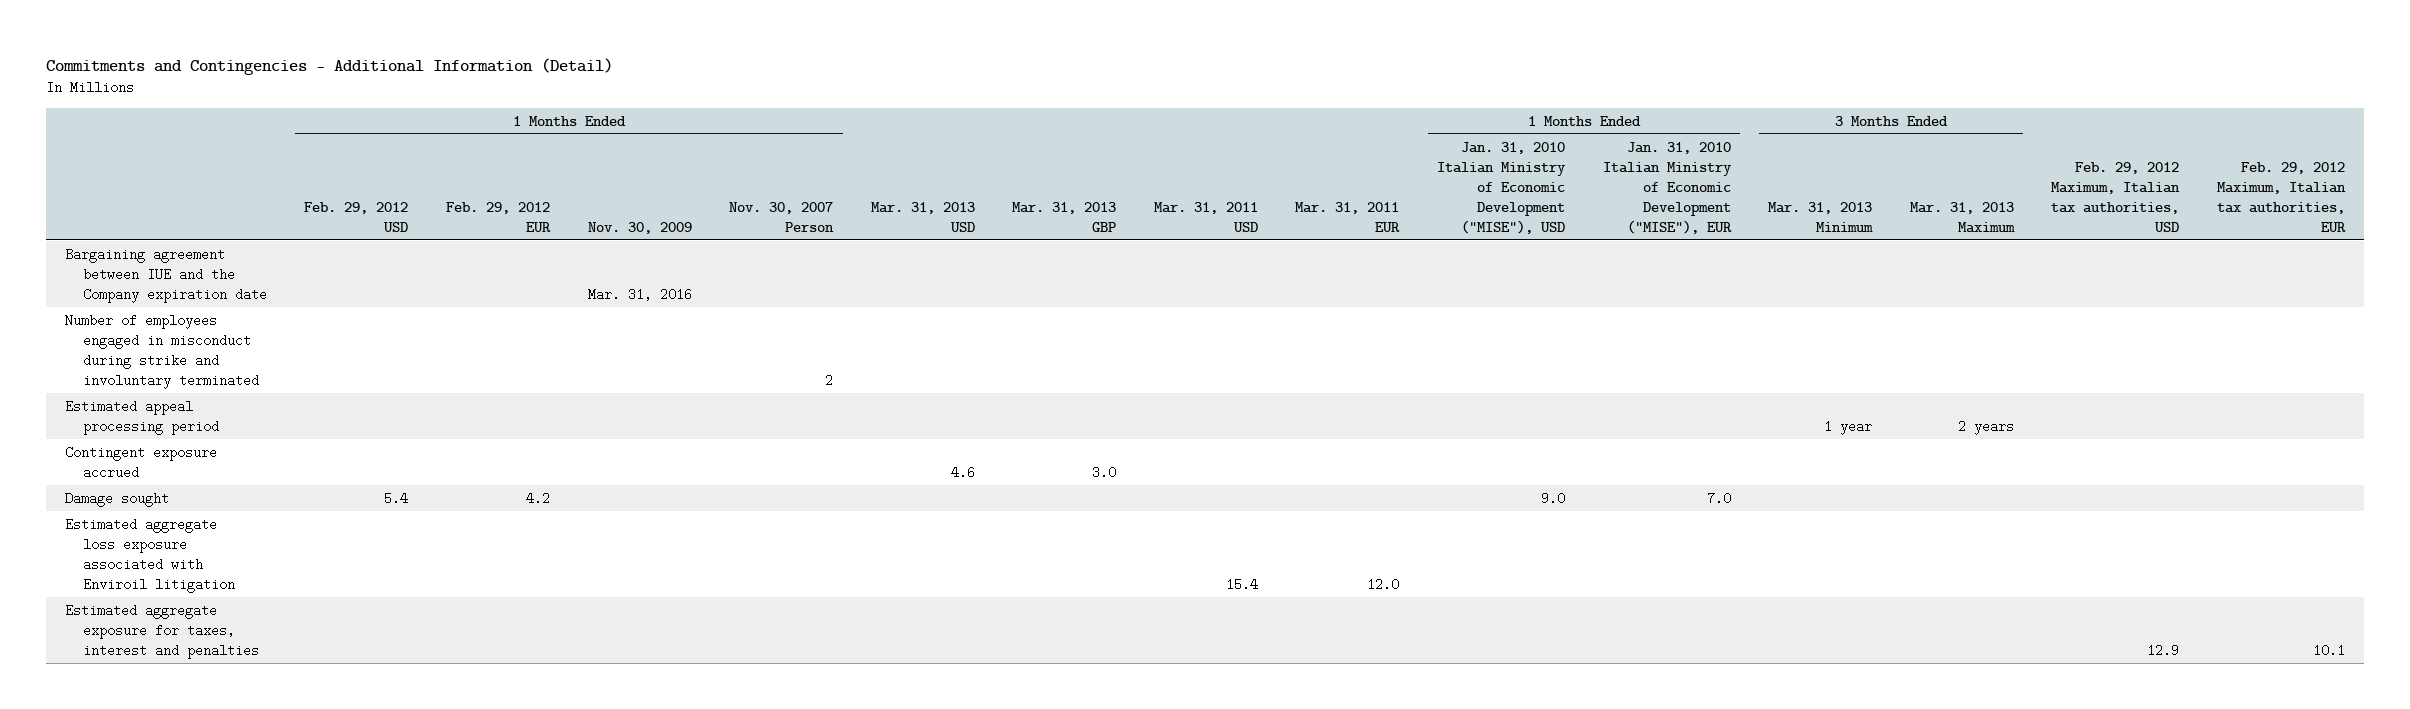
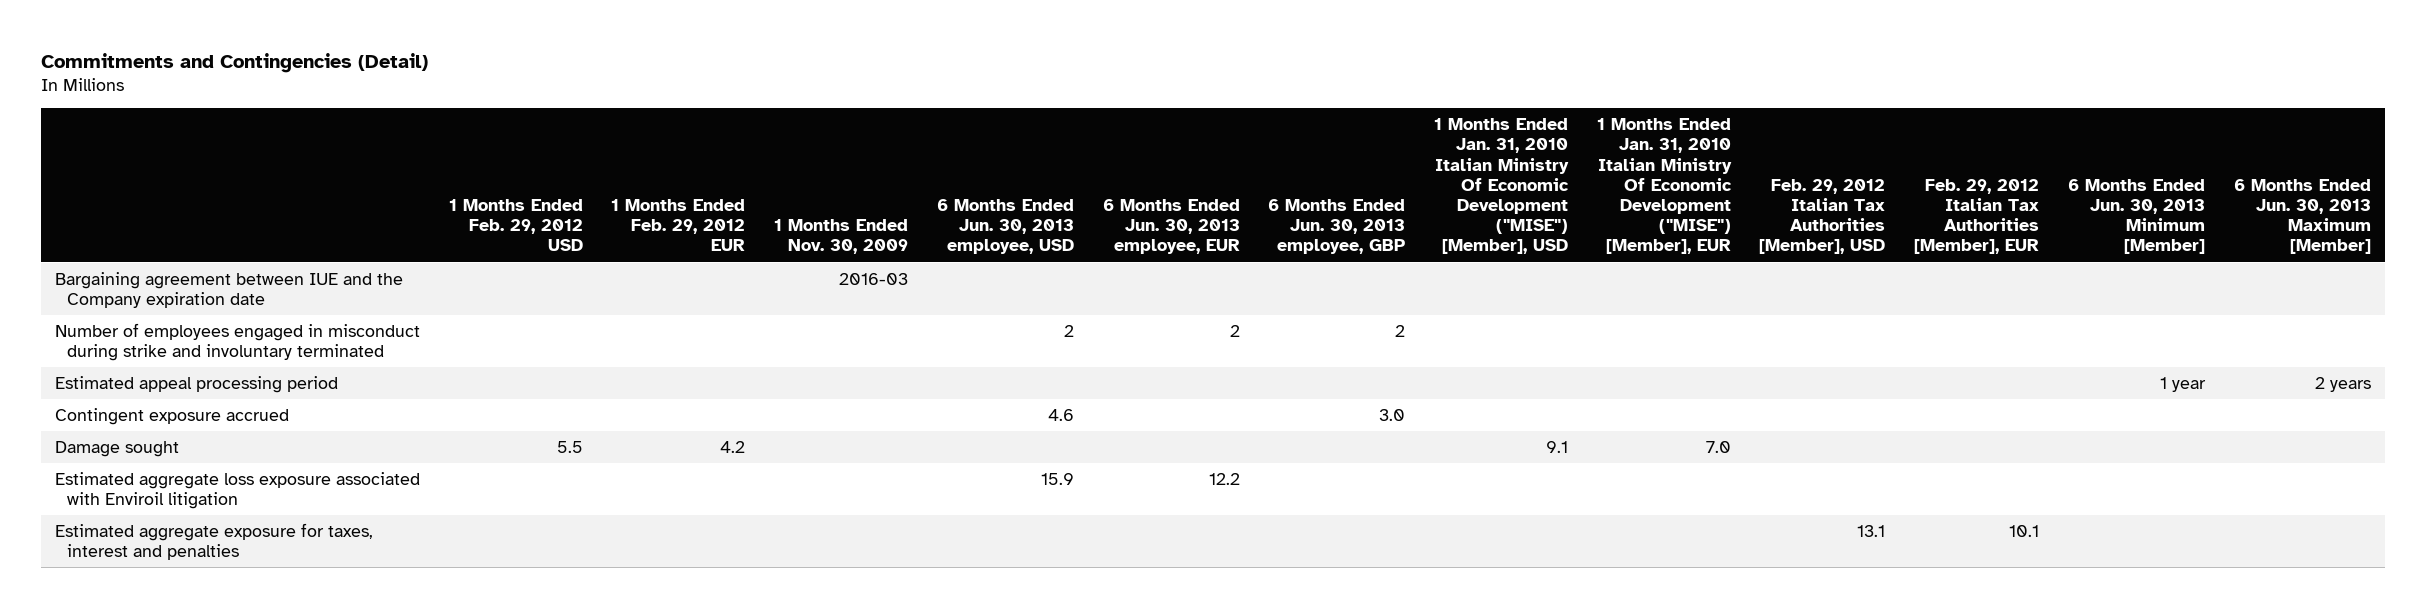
- Commitments and Contingencies - Additional Information (Detail)
+ Commitments and Contingencies (Detail)
- | 1 Months Ended Feb. 29, 2012 USD | 1 Months Ended Feb. 29, 2012 EUR | 1 Months Ended Nov. 30, 2009 | 1 Months Ended Nov. 30, 2007 Person | Mar. 31, 2013 USD | Mar. 31, 2013 GBP | Mar. 31, 2011 USD | Mar. 31, 2011 EUR | 1 Months Ended Jan. 31, 2010 Italian Ministry of Economic Development ("MISE"), USD | 1 Months Ended Jan. 31, 2010 Italian Ministry of Economic Development ("MISE"), EUR | 3 Months Ended Mar. 31, 2013 Minimum | 3 Months Ended Mar. 31, 2013 Maximum | Feb. 29, 2012 Maximum, Italian tax authorities, USD | Feb. 29, 2012 Maximum, Italian tax authorities, EUR
+ | 1 Months Ended Feb. 29, 2012 USD | 1 Months Ended Feb. 29, 2012 EUR | 1 Months Ended Nov. 30, 2009 | 6 Months Ended Jun. 30, 2013 employee, USD | 6 Months Ended Jun. 30, 2013 employee, EUR | 6 Months Ended Jun. 30, 2013 employee, GBP | 1 Months Ended Jan. 31, 2010 Italian Ministry Of Economic Development ("MISE") [Member], USD | 1 Months Ended Jan. 31, 2010 Italian Ministry Of Economic Development ("MISE") [Member], EUR | Feb. 29, 2012 Italian Tax Authorities [Member], USD | Feb. 29, 2012 Italian Tax Authorities [Member], EUR | 6 Months Ended Jun. 30, 2013 Minimum [Member] | 6 Months Ended Jun. 30, 2013 Maximum [Member]
- Bargaining agreement between IUE and the Company expiration date | | | Mar. 31, 2016 | | | | | | | | | | |
+ Bargaining agreement between IUE and the Company expiration date | | | 2016-03 | | | | | | | | |
- Damage sought | 5.4 | 4.2 | | | | | | | 9.0 | 7.0 | | | |
+ Damage sought | 5.5 | 4.2 | | | | | 9.1 | 7.0 | | | |

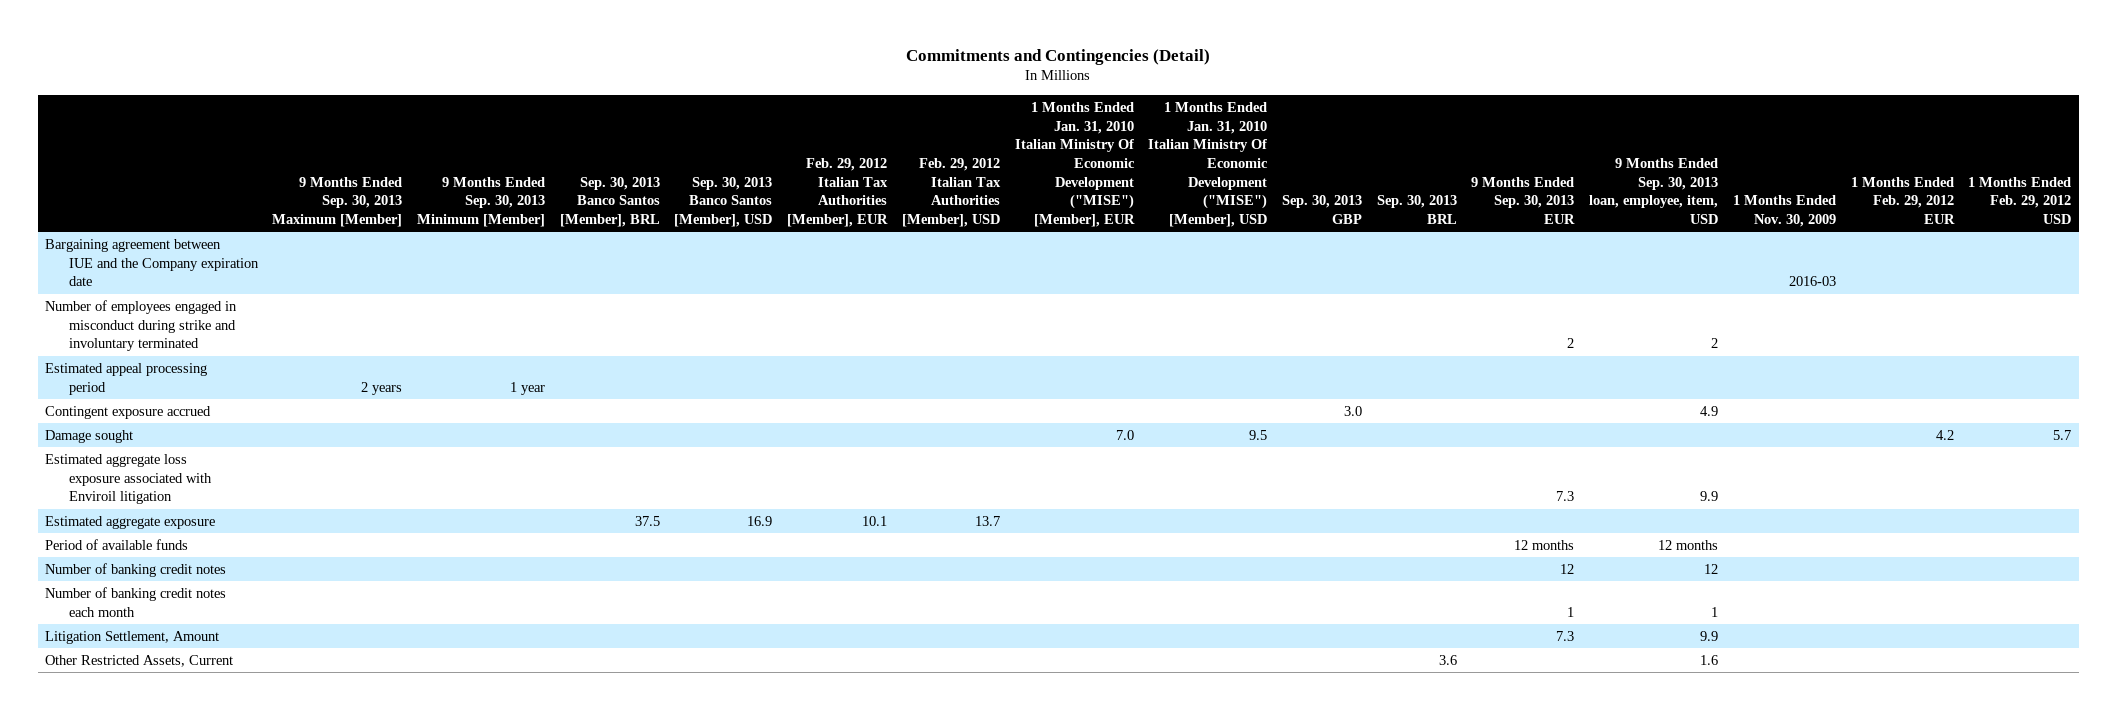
- | 1 Months Ended Feb. 29, 2012 USD | 1 Months Ended Feb. 29, 2012 EUR | 1 Months Ended Nov. 30, 2009 | 6 Months Ended Jun. 30, 2013 employee, USD | 6 Months Ended Jun. 30, 2013 employee, EUR | 6 Months Ended Jun. 30, 2013 employee, GBP | 1 Months Ended Jan. 31, 2010 Italian Ministry Of Economic Development ("MISE") [Member], USD | 1 Months Ended Jan. 31, 2010 Italian Ministry Of Economic Development ("MISE") [Member], EUR | Feb. 29, 2012 Italian Tax Authorities [Member], USD | Feb. 29, 2012 Italian Tax Authorities [Member], EUR | 6 Months Ended Jun. 30, 2013 Minimum [Member] | 6 Months Ended Jun. 30, 2013 Maximum [Member]
+ | 9 Months Ended Sep. 30, 2013 Maximum [Member] | 9 Months Ended Sep. 30, 2013 Minimum [Member] | Sep. 30, 2013 Banco Santos [Member], BRL | Sep. 30, 2013 Banco Santos [Member], USD | Feb. 29, 2012 Italian Tax Authorities [Member], EUR | Feb. 29, 2012 Italian Tax Authorities [Member], USD | 1 Months Ended Jan. 31, 2010 Italian Ministry Of Economic Development ("MISE") [Member], EUR | 1 Months Ended Jan. 31, 2010 Italian Ministry Of Economic Development ("MISE") [Member], USD | Sep. 30, 2013 GBP | Sep. 30, 2013 BRL | 9 Months Ended Sep. 30, 2013 EUR | 9 Months Ended Sep. 30, 2013 loan, employee, item, USD | 1 Months Ended Nov. 30, 2009 | 1 Months Ended Feb. 29, 2012 EUR | 1 Months Ended Feb. 29, 2012 USD
- Damage sought | 5.5 | 4.2 | | | | | 9.1 | 7.0 | | | |
+ Damage sought | | | | | | | 7.0 | 9.5 | | | | | | 4.2 | 5.7
- Estimated aggregate exposure for taxes, interest and penalties | | | | | | | | | 13.1 | 10.1 | |
+ Estimated aggregate exposure | | | 37.5 | 16.9 | 10.1 | 13.7 | | | | | | | | |
+ Period of available funds | | | | | | | | | | | 12 months | 12 months | | |
+ Number of banking credit notes | | | | | | | | | | | 12 | 12 | | |
+ Number of banking credit notes each month | | | | | | | | | | | 1 | 1 | | |
+ Litigation Settlement, Amount | | | | | | | | | | | 7.3 | 9.9 | | |
+ Other Restricted Assets, Current | | | | | | | | | | 3.6 | | 1.6 | | |

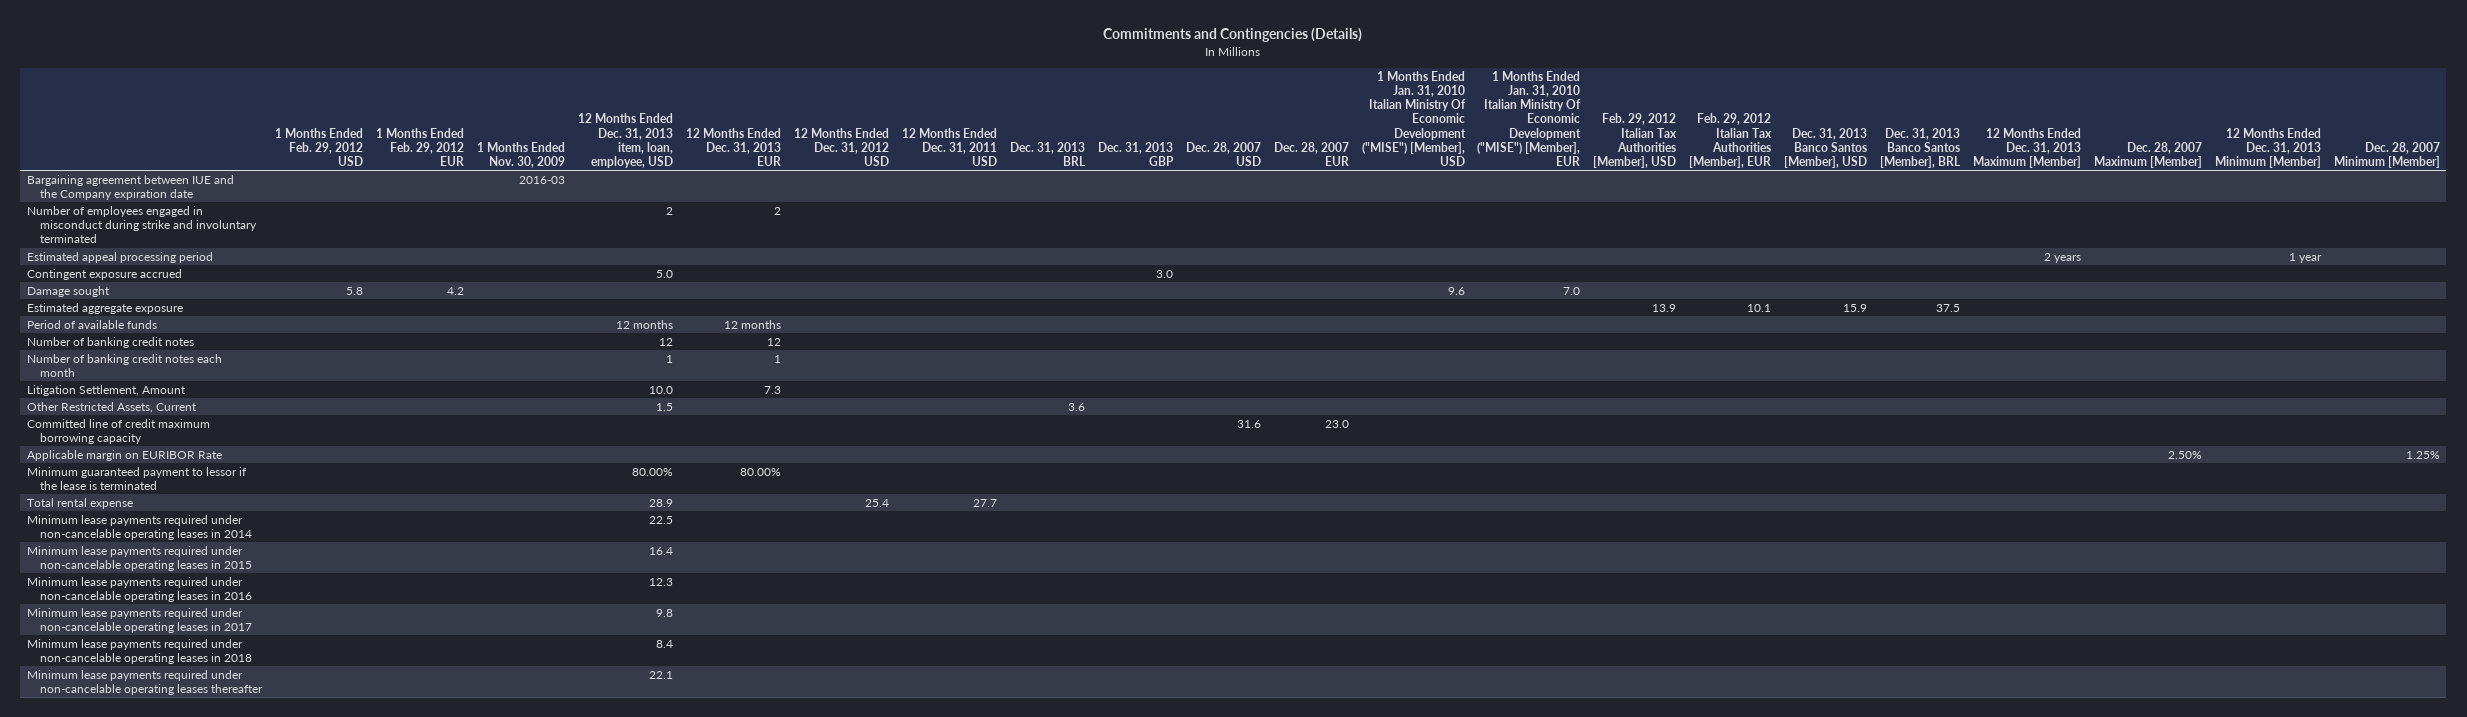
- Commitments and Contingencies (Detail)
+ Commitments and Contingencies (Details)
- | 9 Months Ended Sep. 30, 2013 Maximum [Member] | 9 Months Ended Sep. 30, 2013 Minimum [Member] | Sep. 30, 2013 Banco Santos [Member], BRL | Sep. 30, 2013 Banco Santos [Member], USD | Feb. 29, 2012 Italian Tax Authorities [Member], EUR | Feb. 29, 2012 Italian Tax Authorities [Member], USD | 1 Months Ended Jan. 31, 2010 Italian Ministry Of Economic Development ("MISE") [Member], EUR | 1 Months Ended Jan. 31, 2010 Italian Ministry Of Economic Development ("MISE") [Member], USD | Sep. 30, 2013 GBP | Sep. 30, 2013 BRL | 9 Months Ended Sep. 30, 2013 EUR | 9 Months Ended Sep. 30, 2013 loan, employee, item, USD | 1 Months Ended Nov. 30, 2009 | 1 Months Ended Feb. 29, 2012 EUR | 1 Months Ended Feb. 29, 2012 USD
+ | 1 Months Ended Feb. 29, 2012 USD | 1 Months Ended Feb. 29, 2012 EUR | 1 Months Ended Nov. 30, 2009 | 12 Months Ended Dec. 31, 2013 item, loan, employee, USD | 12 Months Ended Dec. 31, 2013 EUR | 12 Months Ended Dec. 31, 2012 USD | 12 Months Ended Dec. 31, 2011 USD | Dec. 31, 2013 BRL | Dec. 31, 2013 GBP | Dec. 28, 2007 USD | Dec. 28, 2007 EUR | 1 Months Ended Jan. 31, 2010 Italian Ministry Of Economic Development ("MISE") [Member], USD | 1 Months Ended Jan. 31, 2010 Italian Ministry Of Economic Development ("MISE") [Member], EUR | Feb. 29, 2012 Italian Tax Authorities [Member], USD | Feb. 29, 2012 Italian Tax Authorities [Member], EUR | Dec. 31, 2013 Banco Santos [Member], USD | Dec. 31, 2013 Banco Santos [Member], BRL | 12 Months Ended Dec. 31, 2013 Maximum [Member] | Dec. 28, 2007 Maximum [Member] | 12 Months Ended Dec. 31, 2013 Minimum [Member] | Dec. 28, 2007 Minimum [Member]
- Damage sought | | | | | | | 7.0 | 9.5 | | | | | | 4.2 | 5.7
- Estimated aggregate loss exposure associated with Enviroil litigation | | | | | | | | | | | 7.3 | 9.9 | | |
- Estimated aggregate exposure | | | 37.5 | 16.9 | 10.1 | 13.7 | | | | | | | | |
+ Damage sought | 5.8 | 4.2 | | | | | | | | | | 9.6 | 7.0 | | | | | | | |
+ Estimated aggregate exposure | | | | | | | | | | | | | | 13.9 | 10.1 | 15.9 | 37.5 | | | |
+ Committed line of credit maximum borrowing capacity | | | | | | | | | | 31.6 | 23.0 | | | | | | | | | |
+ Applicable margin on EURIBOR Rate | | | | | | | | | | | | | | | | | | | 2.50% | | 1.25%
+ Minimum guaranteed payment to lessor if the lease is terminated | | | | 80.00% | 80.00% | | | | | | | | | | | | | | | |
+ Total rental expense | | | | 28.9 | | 25.4 | 27.7 | | | | | | | | | | | | | |
+ Minimum lease payments required under non-cancelable operating leases in 2014 | | | | 22.5 | | | | | | | | | | | | | | | | |
+ Minimum lease payments required under non-cancelable operating leases in 2015 | | | | 16.4 | | | | | | | | | | | | | | | | |
+ Minimum lease payments required under non-cancelable operating leases in 2016 | | | | 12.3 | | | | | | | | | | | | | | | | |
+ Minimum lease payments required under non-cancelable operating leases in 2017 | | | | 9.8 | | | | | | | | | | | | | | | | |
+ Minimum lease payments required under non-cancelable operating leases in 2018 | | | | 8.4 | | | | | | | | | | | | | | | | |
+ Minimum lease payments required under non-cancelable operating leases thereafter | | | | 22.1 | | | | | | | | | | | | | | | | |

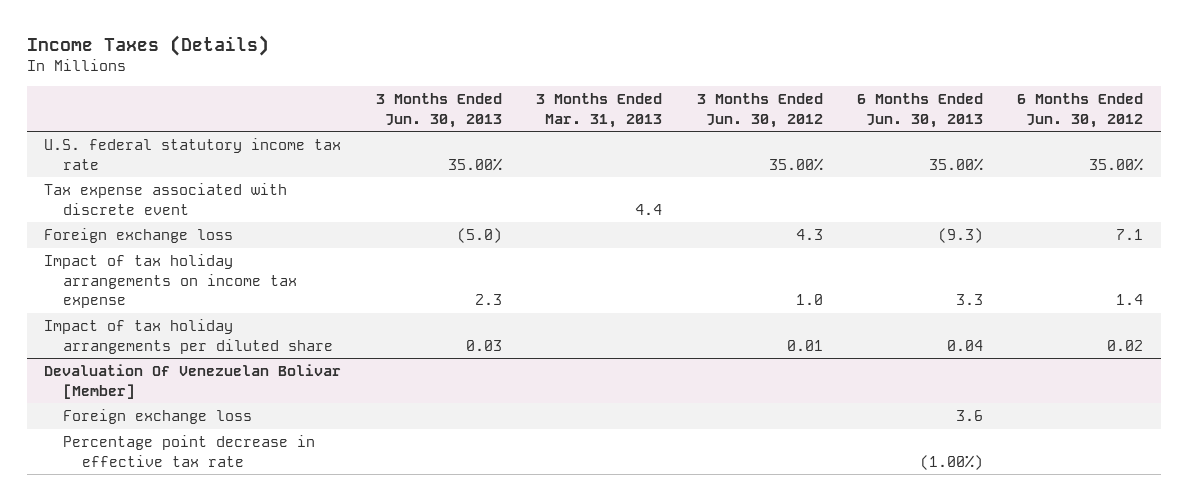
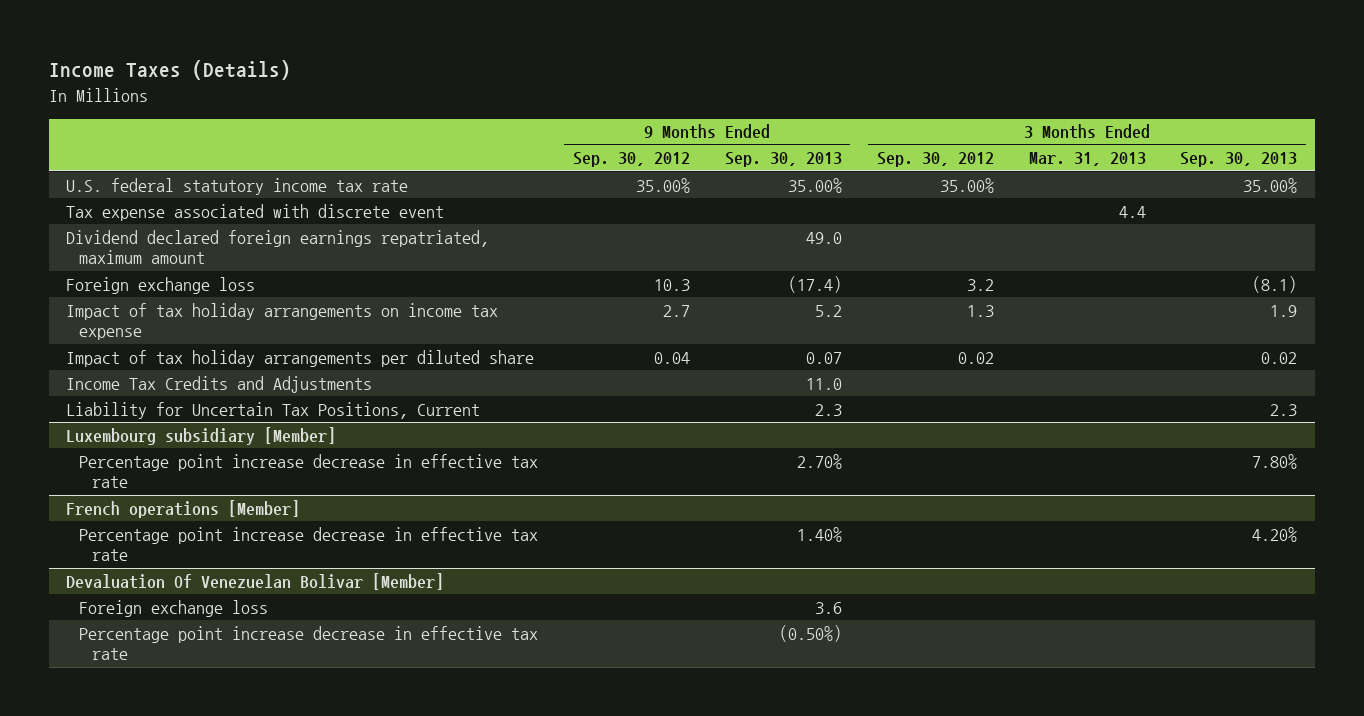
- | 3 Months Ended Jun. 30, 2013 | 3 Months Ended Mar. 31, 2013 | 3 Months Ended Jun. 30, 2012 | 6 Months Ended Jun. 30, 2013 | 6 Months Ended Jun. 30, 2012
+ | 9 Months Ended Sep. 30, 2012 | 9 Months Ended Sep. 30, 2013 | 3 Months Ended Sep. 30, 2012 | 3 Months Ended Mar. 31, 2013 | 3 Months Ended Sep. 30, 2013
+ Dividend declared foreign earnings repatriated, maximum amount | | 49.0 | | |
+ Income Tax Credits and Adjustments | | 11.0 | | |
+ Liability for Uncertain Tax Positions, Current | | 2.3 | | | 2.3
+ Luxembourg subsidiary [Member]
+ Percentage point increase decrease in effective tax rate | | 2.70% | | | 7.80%
+ French operations [Member]
+ Percentage point increase decrease in effective tax rate | | 1.40% | | | 4.20%
@ Devaluation Of Venezuelan Bolivar [Member]
- Percentage point decrease in effective tax rate | | | | (1.00%) |
+ Percentage point increase decrease in effective tax rate | | (0.50%) | | |

